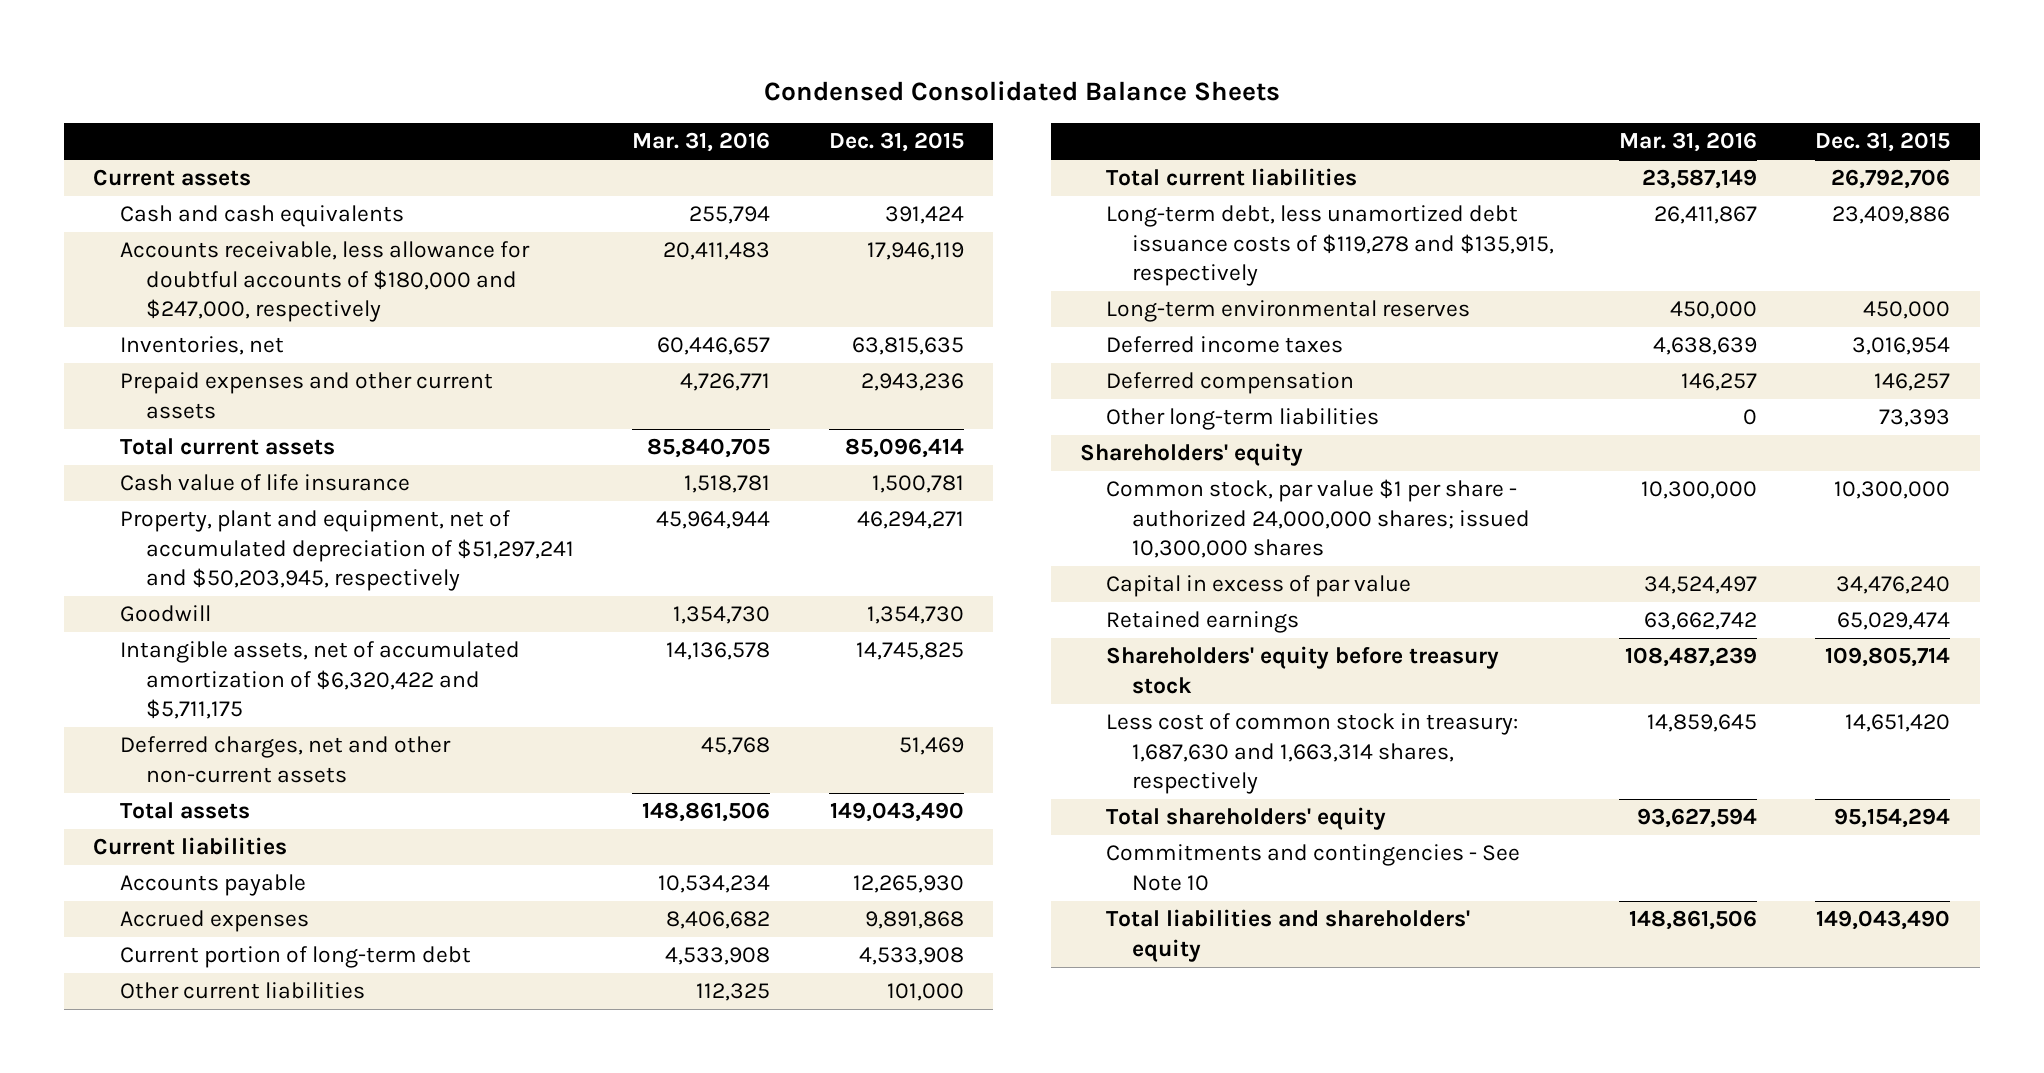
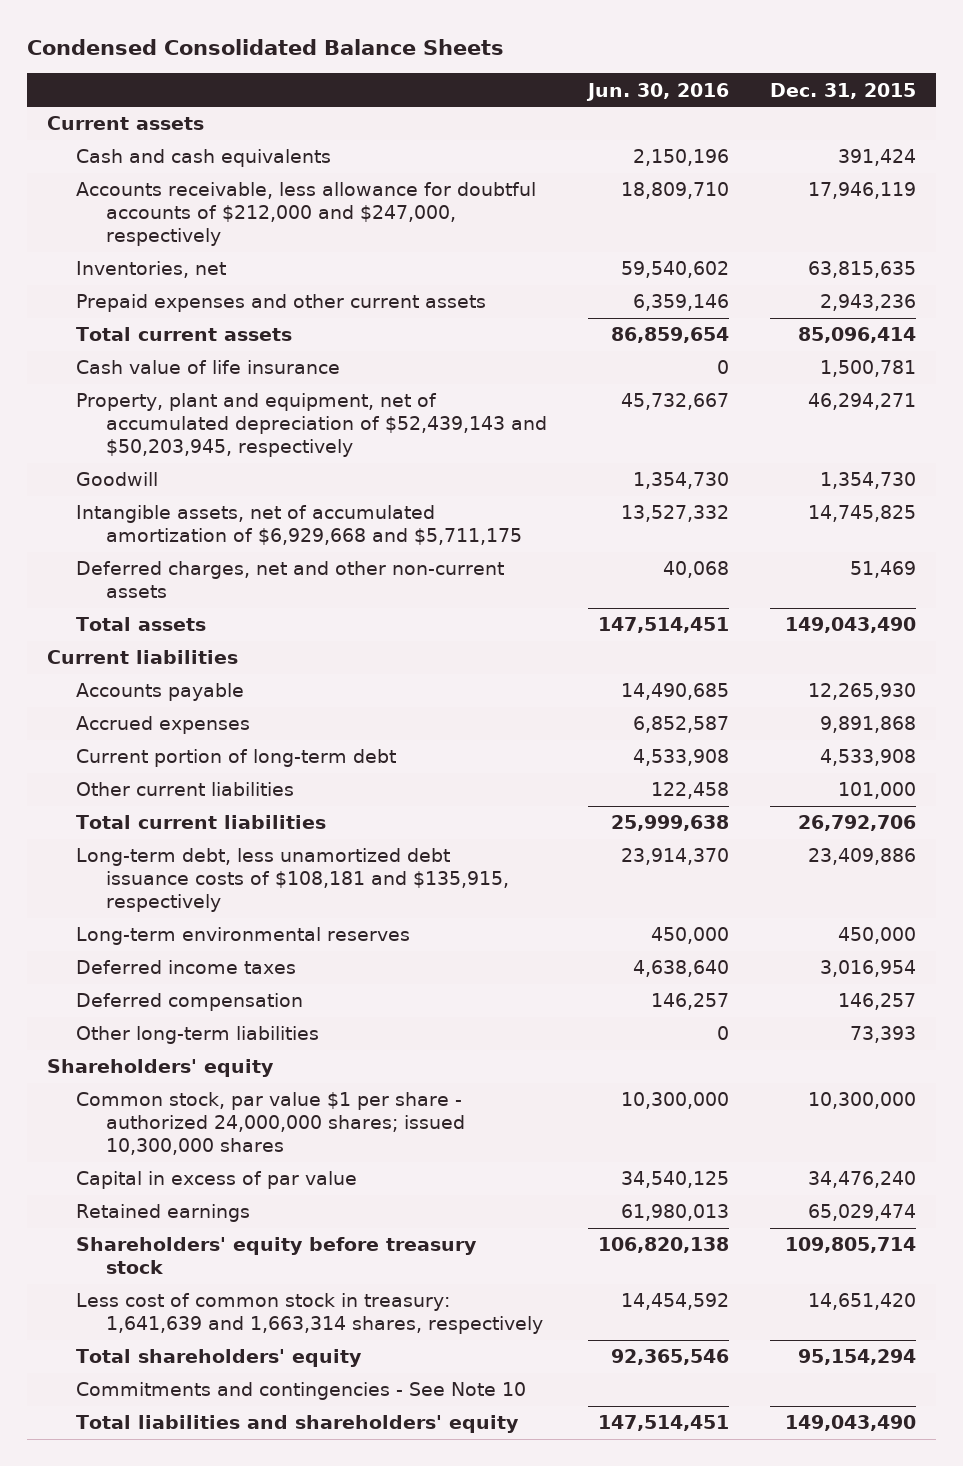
- | Mar. 31, 2016 | Dec. 31, 2015
+ | Jun. 30, 2016 | Dec. 31, 2015
- Accounts receivable, less allowance for doubtful accounts of $180,000 and $247,000, respectively | 20,411,483 | 17,946,119
+ Accounts receivable, less allowance for doubtful accounts of $212,000 and $247,000, respectively | 18,809,710 | 17,946,119
- Property, plant and equipment, net of accumulated depreciation of $51,297,241 and $50,203,945, respectively | 45,964,944 | 46,294,271
+ Property, plant and equipment, net of accumulated depreciation of $52,439,143 and $50,203,945, respectively | 45,732,667 | 46,294,271
- Intangible assets, net of accumulated amortization of $6,320,422 and $5,711,175 | 14,136,578 | 14,745,825
+ Intangible assets, net of accumulated amortization of $6,929,668 and $5,711,175 | 13,527,332 | 14,745,825
- Long-term debt, less unamortized debt issuance costs of $119,278 and $135,915, respectively | 26,411,867 | 23,409,886
+ Long-term debt, less unamortized debt issuance costs of $108,181 and $135,915, respectively | 23,914,370 | 23,409,886
- Less cost of common stock in treasury: 1,687,630 and 1,663,314 shares, respectively | 14,859,645 | 14,651,420
+ Less cost of common stock in treasury: 1,641,639 and 1,663,314 shares, respectively | 14,454,592 | 14,651,420

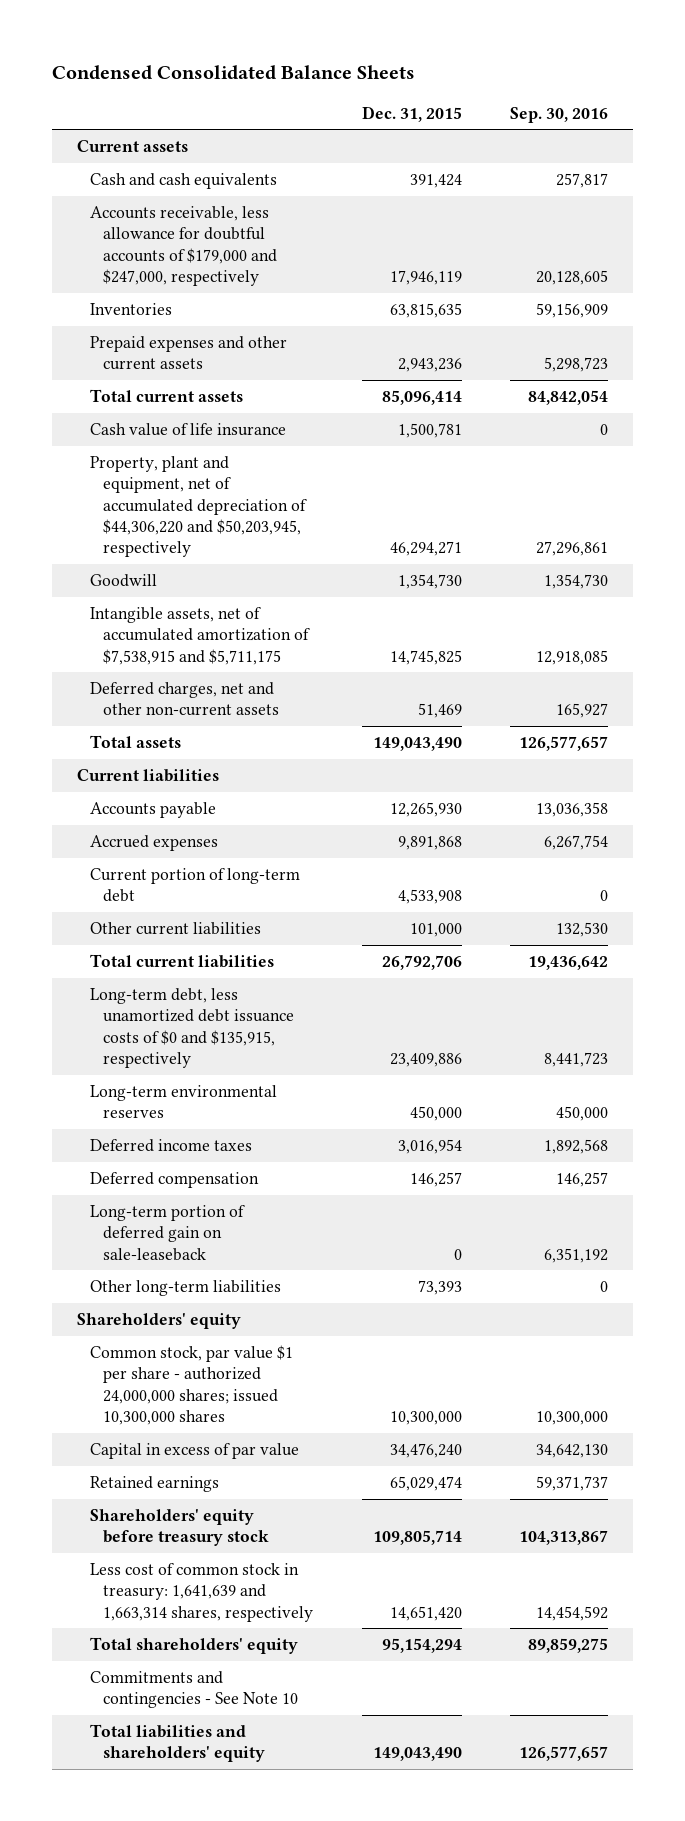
- | Jun. 30, 2016 | Dec. 31, 2015
+ | Dec. 31, 2015 | Sep. 30, 2016
- Accounts receivable, less allowance for doubtful accounts of $212,000 and $247,000, respectively | 18,809,710 | 17,946,119
- Inventories, net | 59,540,602 | 63,815,635
+ Accounts receivable, less allowance for doubtful accounts of $179,000 and $247,000, respectively | 17,946,119 | 20,128,605
+ Inventories | 63,815,635 | 59,156,909
- Property, plant and equipment, net of accumulated depreciation of $52,439,143 and $50,203,945, respectively | 45,732,667 | 46,294,271
+ Property, plant and equipment, net of accumulated depreciation of $44,306,220 and $50,203,945, respectively | 46,294,271 | 27,296,861
- Intangible assets, net of accumulated amortization of $6,929,668 and $5,711,175 | 13,527,332 | 14,745,825
+ Intangible assets, net of accumulated amortization of $7,538,915 and $5,711,175 | 14,745,825 | 12,918,085
- Long-term debt, less unamortized debt issuance costs of $108,181 and $135,915, respectively | 23,914,370 | 23,409,886
+ Long-term debt, less unamortized debt issuance costs of $0 and $135,915, respectively | 23,409,886 | 8,441,723
+ Long-term portion of deferred gain on sale-leaseback | 0 | 6,351,192

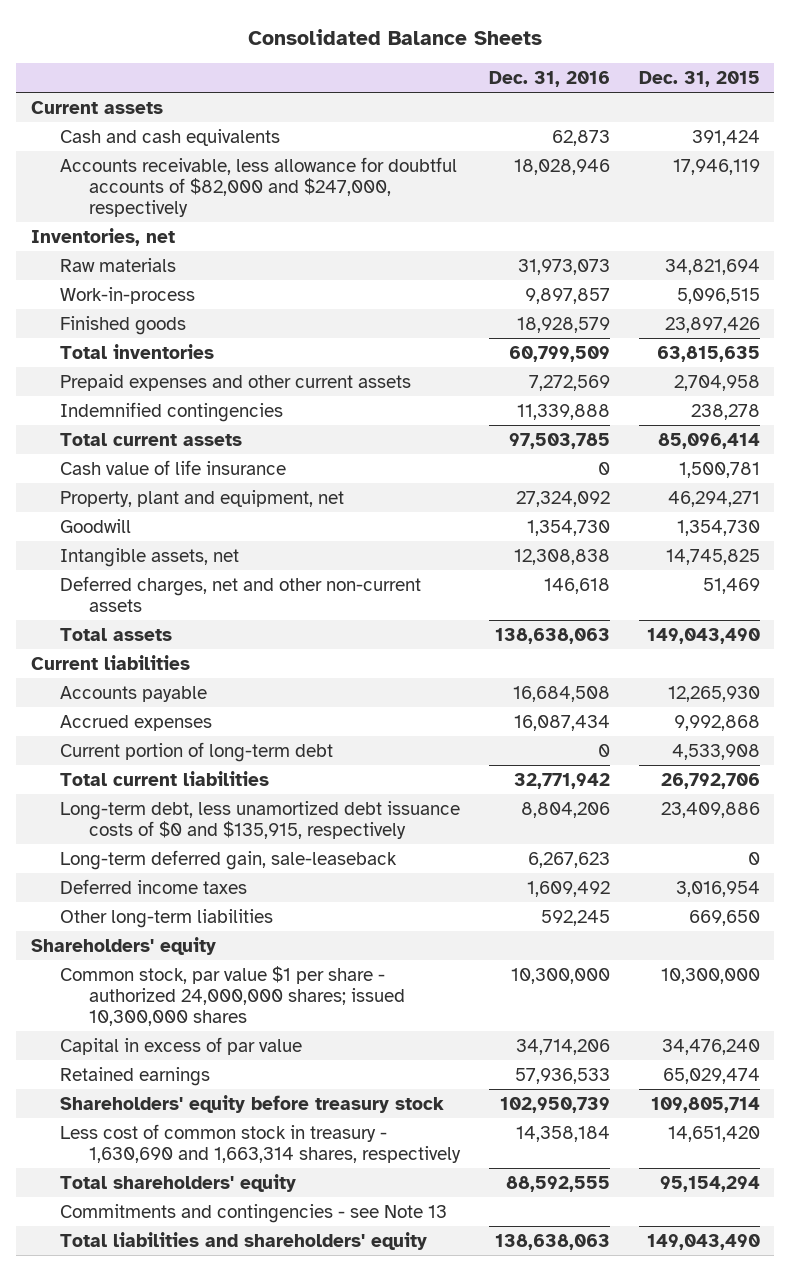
- Condensed Consolidated Balance Sheets
+ Consolidated Balance Sheets
- | Dec. 31, 2015 | Sep. 30, 2016
+ | Dec. 31, 2016 | Dec. 31, 2015
- Accounts receivable, less allowance for doubtful accounts of $179,000 and $247,000, respectively | 17,946,119 | 20,128,605
- Inventories | 63,815,635 | 59,156,909
- Prepaid expenses and other current assets | 2,943,236 | 5,298,723
+ Accounts receivable, less allowance for doubtful accounts of $82,000 and $247,000, respectively | 18,028,946 | 17,946,119
+ Inventories, net
+ Raw materials | 31,973,073 | 34,821,694
+ Work-in-process | 9,897,857 | 5,096,515
+ Finished goods | 18,928,579 | 23,897,426
+ Total inventories | 60,799,509 | 63,815,635
+ Prepaid expenses and other current assets | 7,272,569 | 2,704,958
+ Indemnified contingencies | 11,339,888 | 238,278
- Property, plant and equipment, net of accumulated depreciation of $44,306,220 and $50,203,945, respectively | 46,294,271 | 27,296,861
+ Property, plant and equipment, net | 27,324,092 | 46,294,271
- Intangible assets, net of accumulated amortization of $7,538,915 and $5,711,175 | 14,745,825 | 12,918,085
+ Intangible assets, net | 12,308,838 | 14,745,825
- Accrued expenses | 9,891,868 | 6,267,754
+ Accrued expenses | 16,087,434 | 9,992,868
- Other current liabilities | 101,000 | 132,530
- Long-term environmental reserves | 450,000 | 450,000
+ Long-term deferred gain, sale-leaseback | 6,267,623 | 0
- Deferred compensation | 146,257 | 146,257
- Long-term portion of deferred gain on sale-leaseback | 0 | 6,351,192
- Other long-term liabilities | 73,393 | 0
+ Other long-term liabilities | 592,245 | 669,650
- Less cost of common stock in treasury: 1,641,639 and 1,663,314 shares, respectively | 14,651,420 | 14,454,592
+ Less cost of common stock in treasury - 1,630,690 and 1,663,314 shares, respectively | 14,358,184 | 14,651,420
- Commitments and contingencies - See Note 10
+ Commitments and contingencies - see Note 13

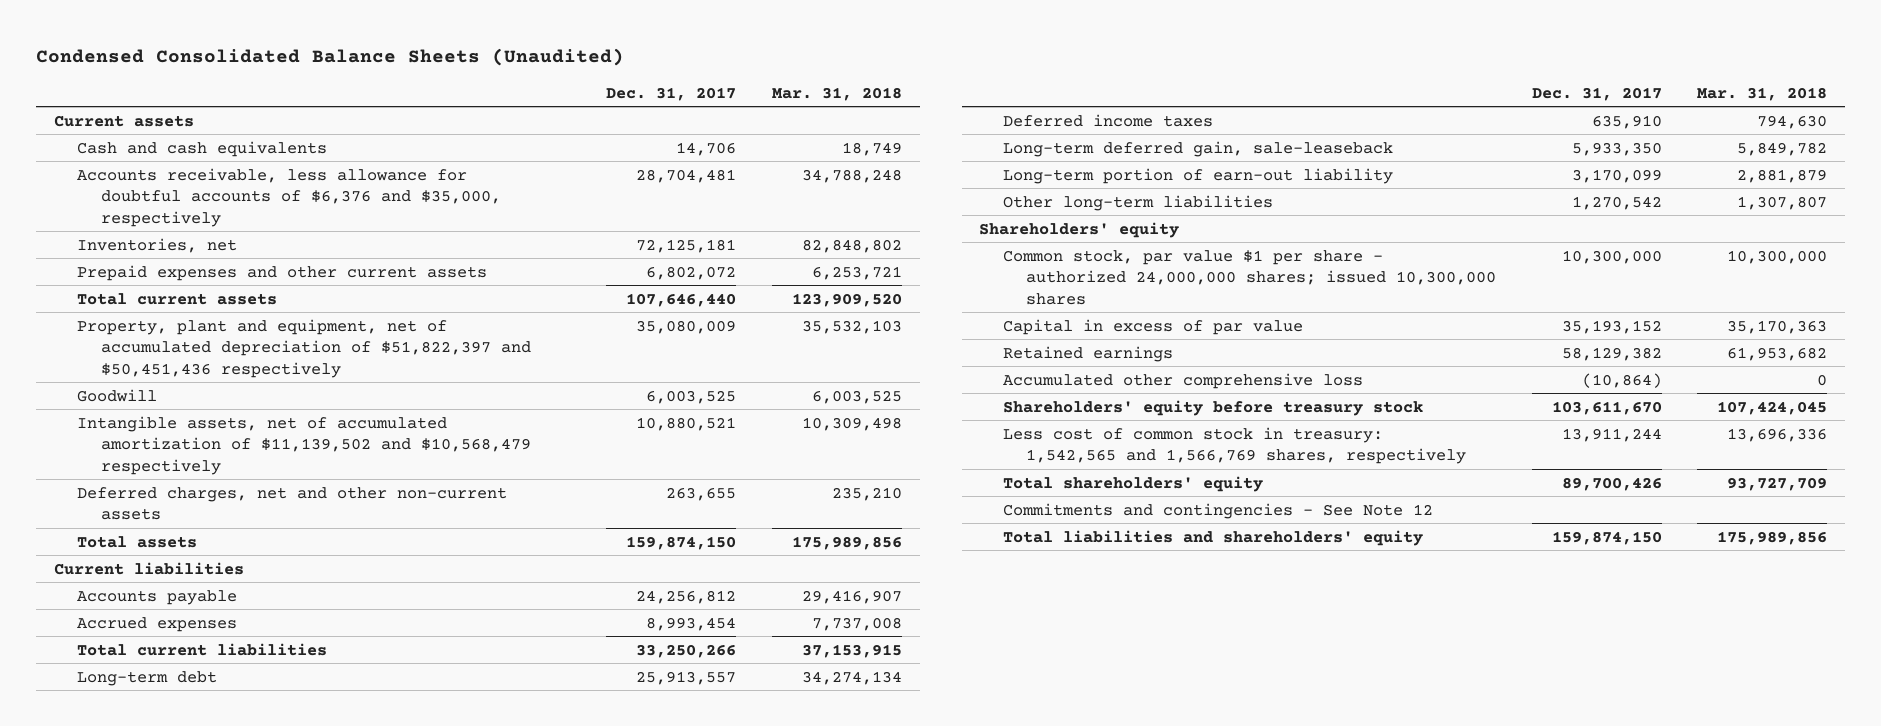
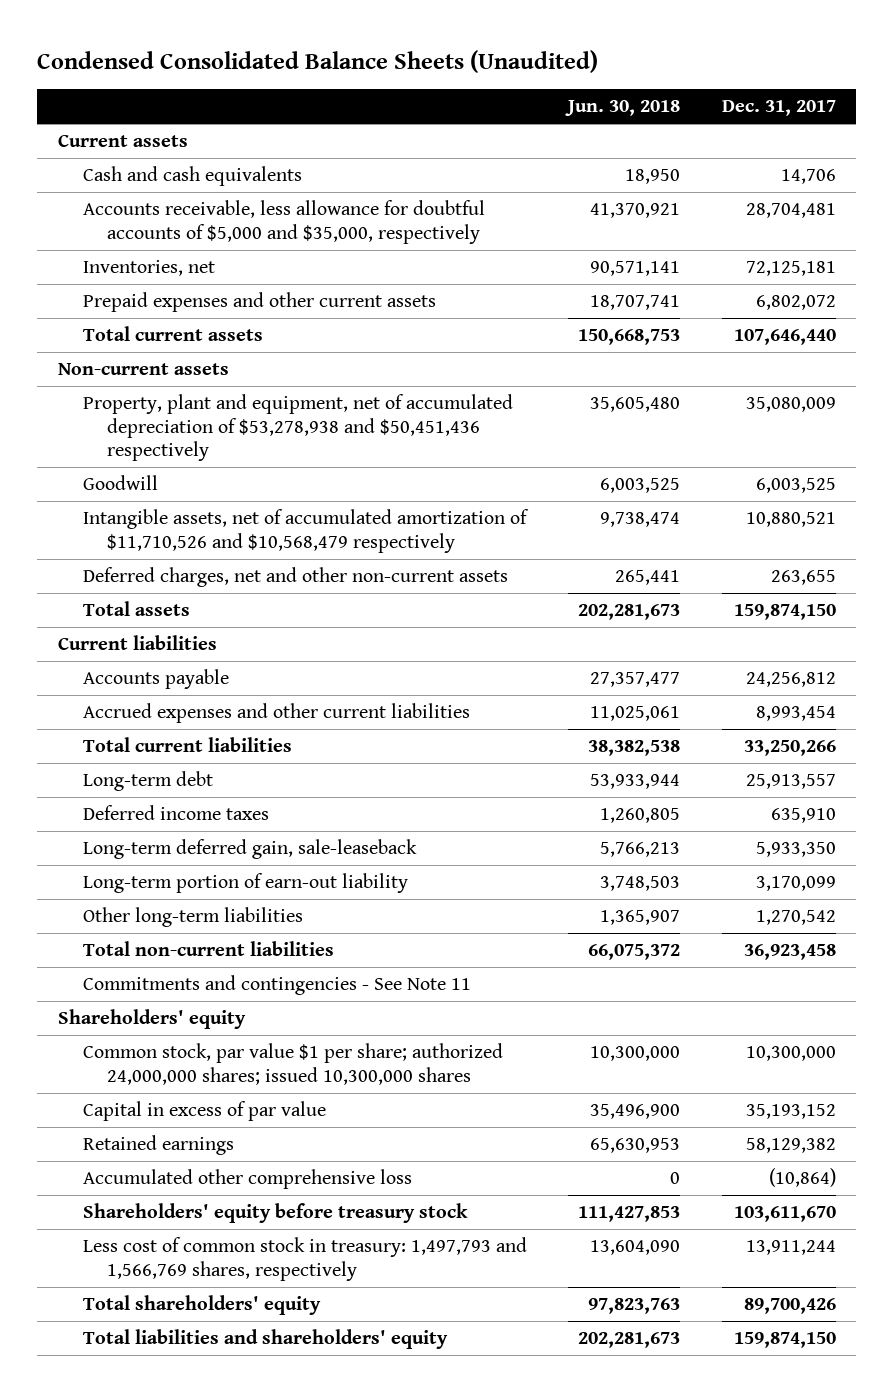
- | Dec. 31, 2017 | Mar. 31, 2018
+ | Jun. 30, 2018 | Dec. 31, 2017
- Accounts receivable, less allowance for doubtful accounts of $6,376 and $35,000, respectively | 28,704,481 | 34,788,248
+ Accounts receivable, less allowance for doubtful accounts of $5,000 and $35,000, respectively | 41,370,921 | 28,704,481
- Property, plant and equipment, net of accumulated depreciation of $51,822,397 and $50,451,436 respectively | 35,080,009 | 35,532,103
+ Non-current assets
+ Property, plant and equipment, net of accumulated depreciation of $53,278,938 and $50,451,436 respectively | 35,605,480 | 35,080,009
- Intangible assets, net of accumulated amortization of $11,139,502 and $10,568,479 respectively | 10,880,521 | 10,309,498
+ Intangible assets, net of accumulated amortization of $11,710,526 and $10,568,479 respectively | 9,738,474 | 10,880,521
- Accrued expenses | 8,993,454 | 7,737,008
+ Accrued expenses and other current liabilities | 11,025,061 | 8,993,454
+ Total non-current liabilities | 66,075,372 | 36,923,458
+ Commitments and contingencies - See Note 11
- Common stock, par value $1 per share - authorized 24,000,000 shares; issued 10,300,000 shares | 10,300,000 | 10,300,000
+ Common stock, par value $1 per share; authorized 24,000,000 shares; issued 10,300,000 shares | 10,300,000 | 10,300,000
- Less cost of common stock in treasury: 1,542,565 and 1,566,769 shares, respectively | 13,911,244 | 13,696,336
+ Less cost of common stock in treasury: 1,497,793 and 1,566,769 shares, respectively | 13,604,090 | 13,911,244
- Commitments and contingencies - See Note 12

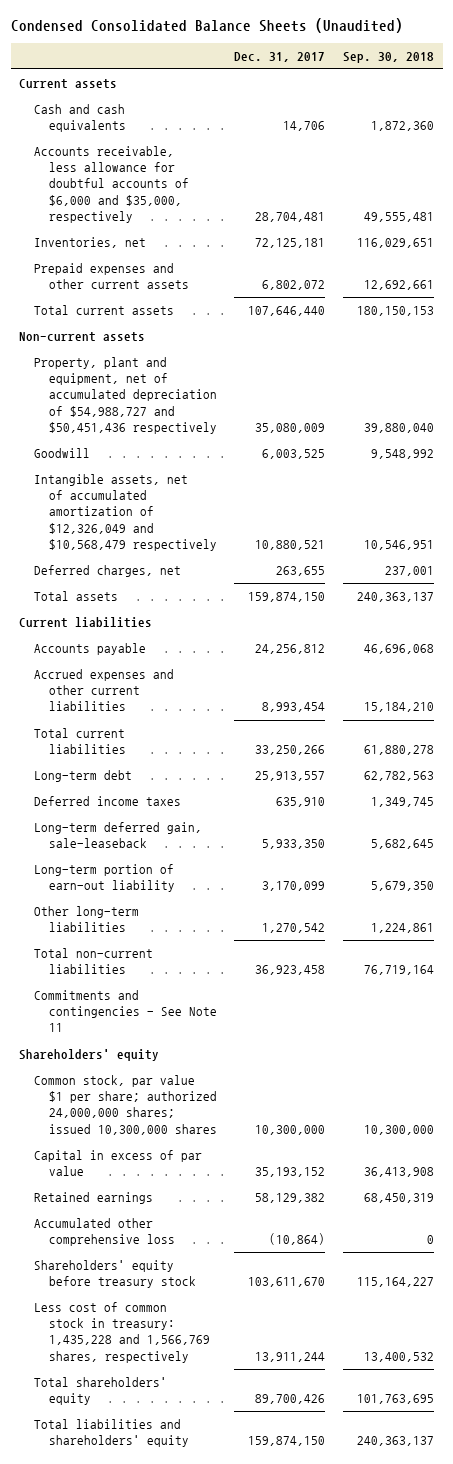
- | Jun. 30, 2018 | Dec. 31, 2017
+ | Dec. 31, 2017 | Sep. 30, 2018
- Accounts receivable, less allowance for doubtful accounts of $5,000 and $35,000, respectively | 41,370,921 | 28,704,481
+ Accounts receivable, less allowance for doubtful accounts of $6,000 and $35,000, respectively | 28,704,481 | 49,555,481
- Property, plant and equipment, net of accumulated depreciation of $53,278,938 and $50,451,436 respectively | 35,605,480 | 35,080,009
+ Property, plant and equipment, net of accumulated depreciation of $54,988,727 and $50,451,436 respectively | 35,080,009 | 39,880,040
- Intangible assets, net of accumulated amortization of $11,710,526 and $10,568,479 respectively | 9,738,474 | 10,880,521
- Deferred charges, net and other non-current assets | 265,441 | 263,655
+ Intangible assets, net of accumulated amortization of $12,326,049 and $10,568,479 respectively | 10,880,521 | 10,546,951
+ Deferred charges, net | 263,655 | 237,001
- Less cost of common stock in treasury: 1,497,793 and 1,566,769 shares, respectively | 13,604,090 | 13,911,244
+ Less cost of common stock in treasury: 1,435,228 and 1,566,769 shares, respectively | 13,911,244 | 13,400,532

